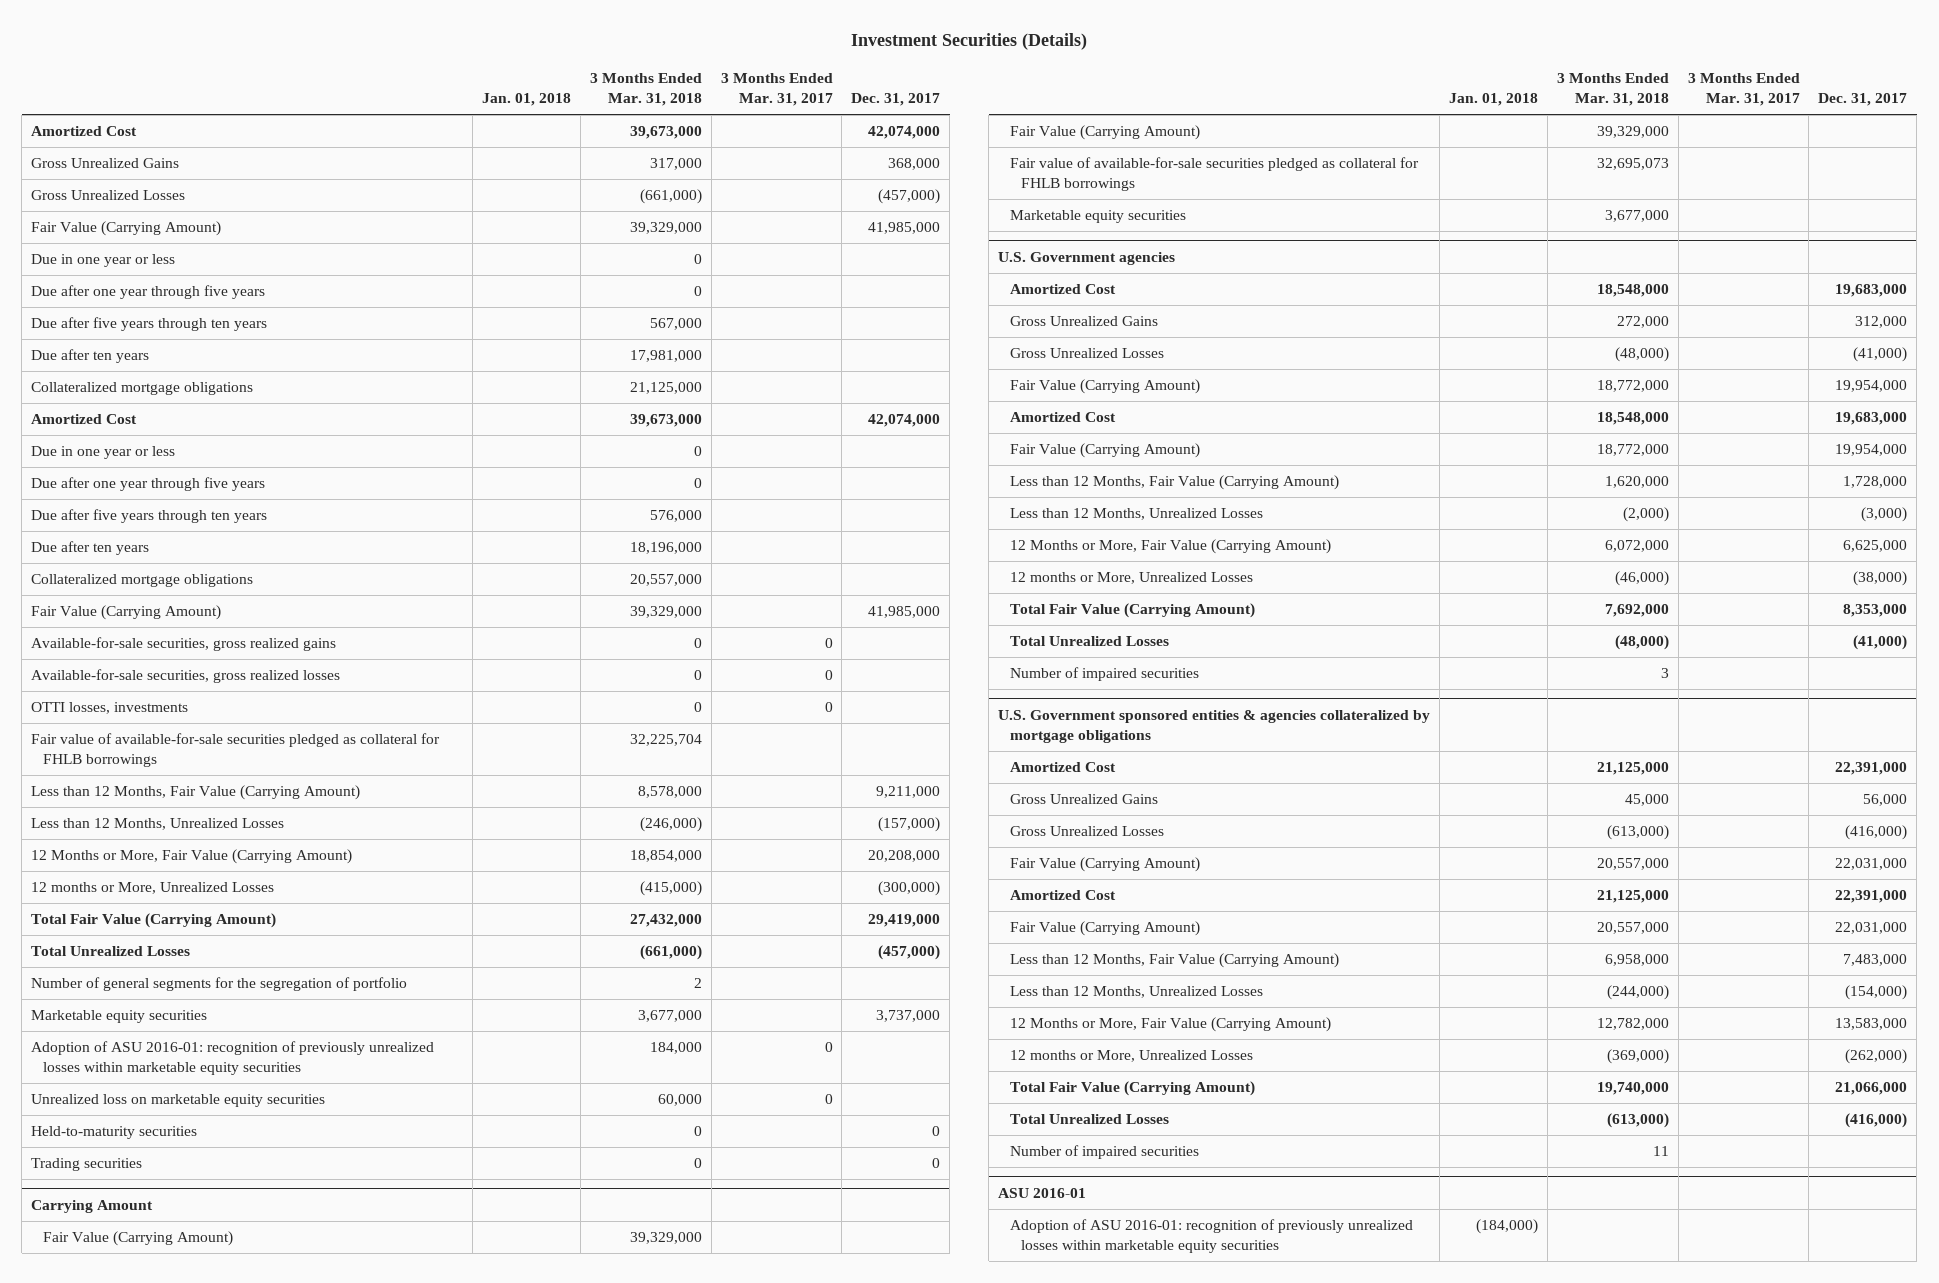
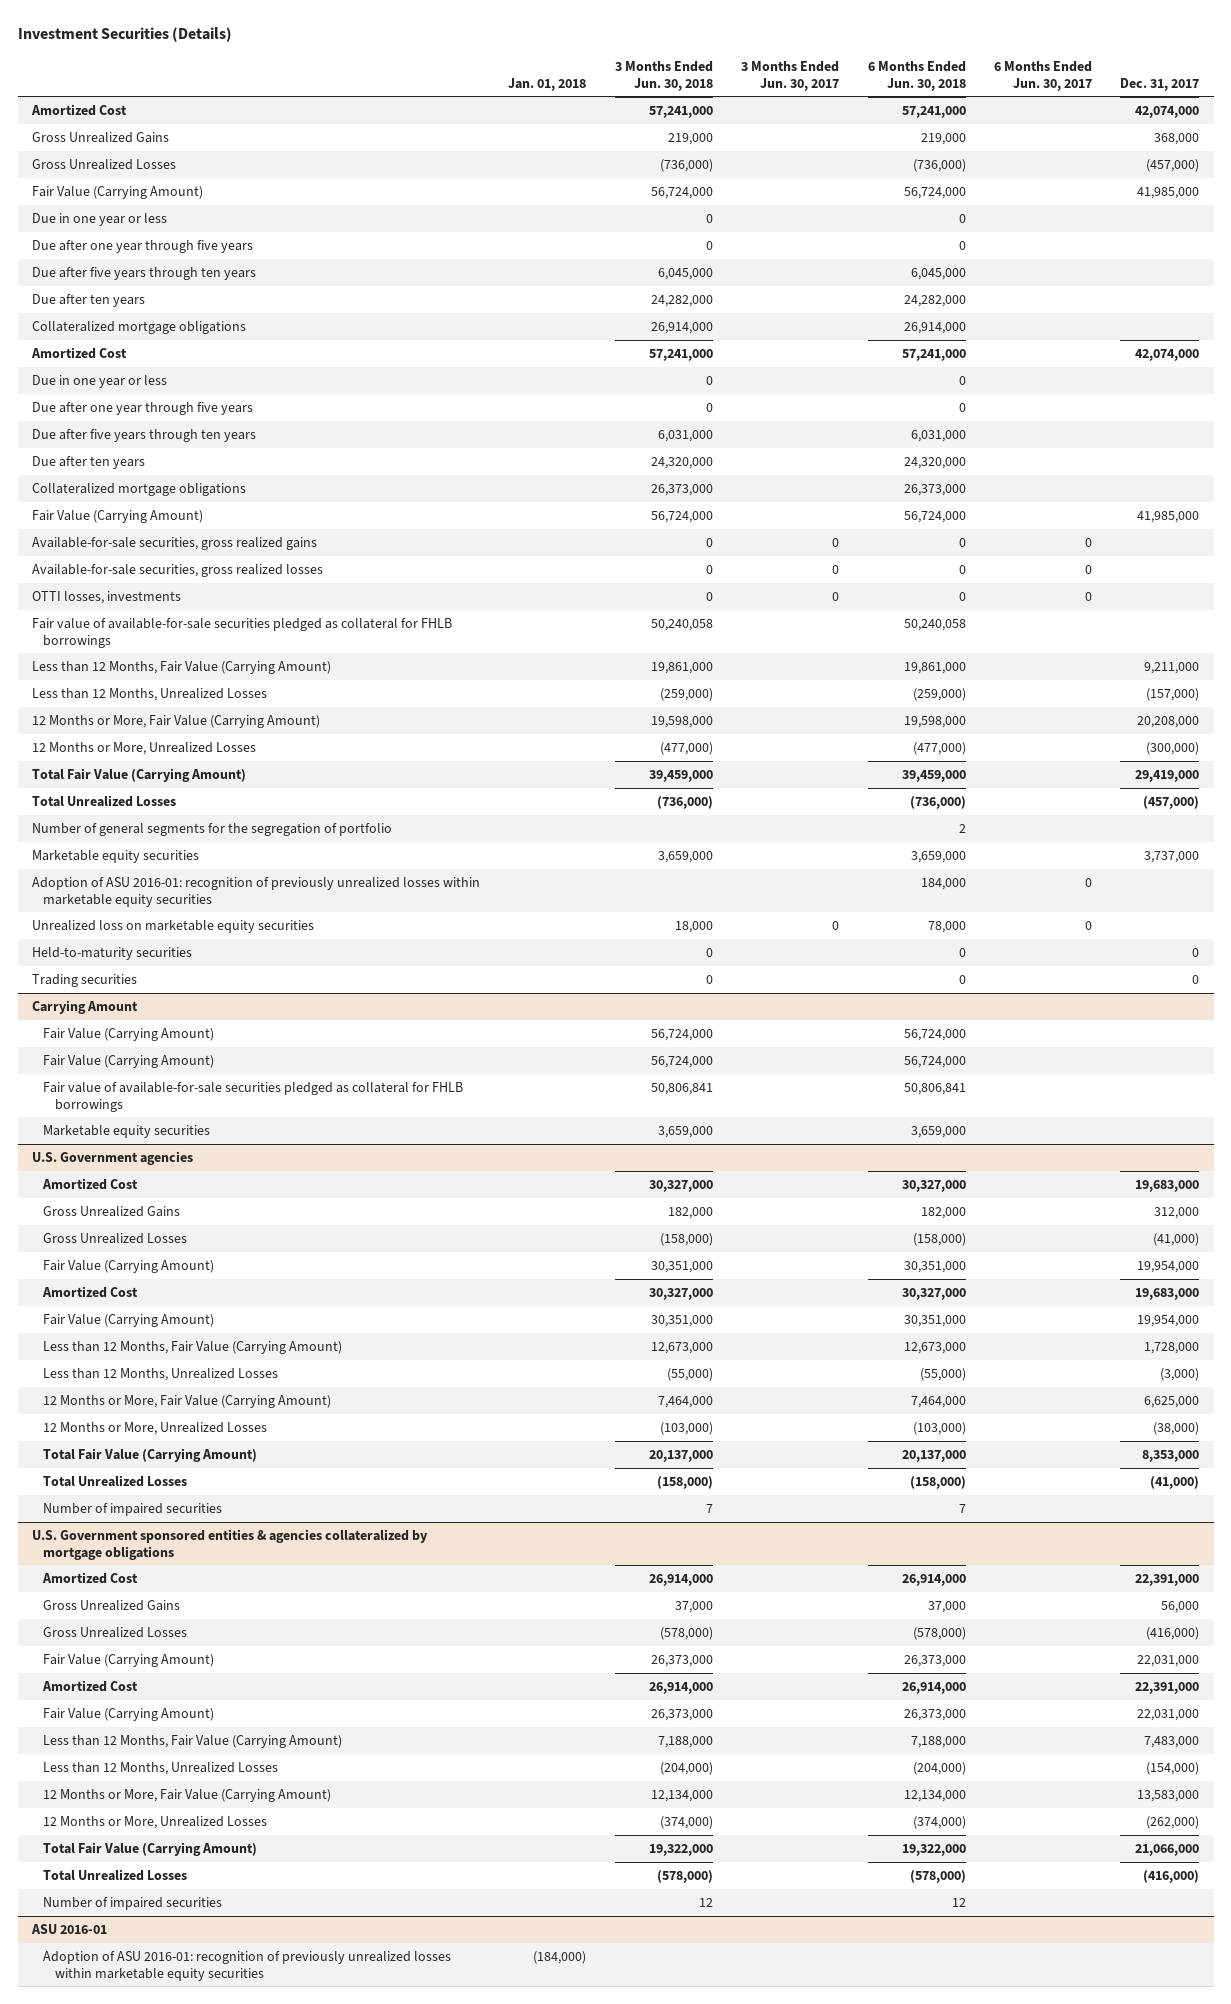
- | Jan. 01, 2018 | 3 Months Ended Mar. 31, 2018 | 3 Months Ended Mar. 31, 2017 | Dec. 31, 2017
+ | Jan. 01, 2018 | 3 Months Ended Jun. 30, 2018 | 3 Months Ended Jun. 30, 2017 | 6 Months Ended Jun. 30, 2018 | 6 Months Ended Jun. 30, 2017 | Dec. 31, 2017
- 12 months or More, Unrealized Losses | | (415,000) | | (300,000)
+ 12 Months or More, Unrealized Losses | | (477,000) | | (477,000) | | (300,000)
@ U.S. Government agencies
- 12 months or More, Unrealized Losses | | (46,000) | | (38,000)
+ 12 Months or More, Unrealized Losses | | (103,000) | | (103,000) | | (38,000)
@ U.S. Government sponsored entities & agencies collateralized by mortgage obligations
- 12 months or More, Unrealized Losses | | (369,000) | | (262,000)
+ 12 Months or More, Unrealized Losses | | (374,000) | | (374,000) | | (262,000)

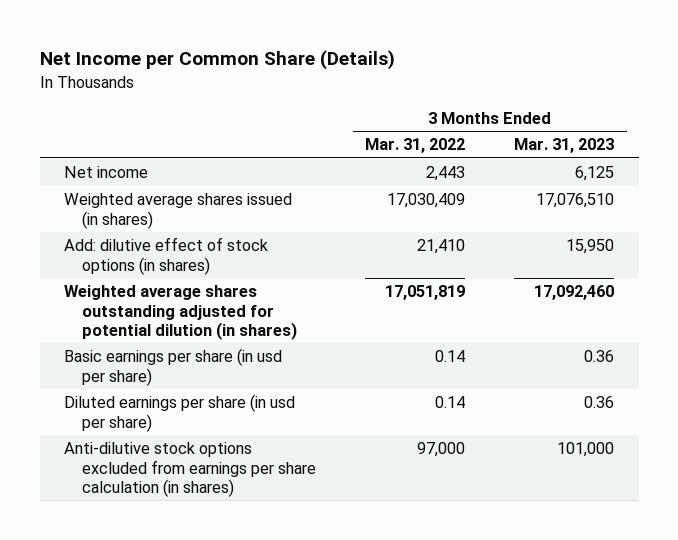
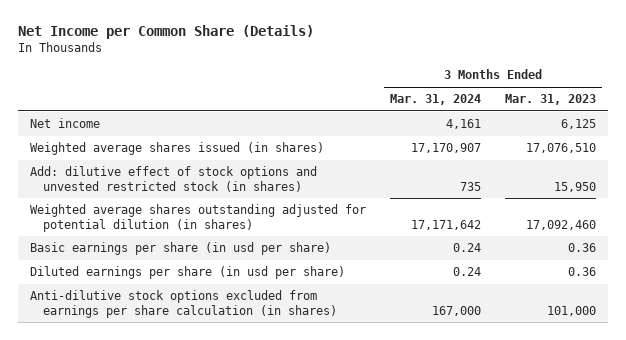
- | 3 Months Ended Mar. 31, 2022 | 3 Months Ended Mar. 31, 2023
+ | 3 Months Ended Mar. 31, 2024 | 3 Months Ended Mar. 31, 2023
- Add: dilutive effect of stock options (in shares) | 21,410 | 15,950
+ Add: dilutive effect of stock options and unvested restricted stock (in shares) | 735 | 15,950

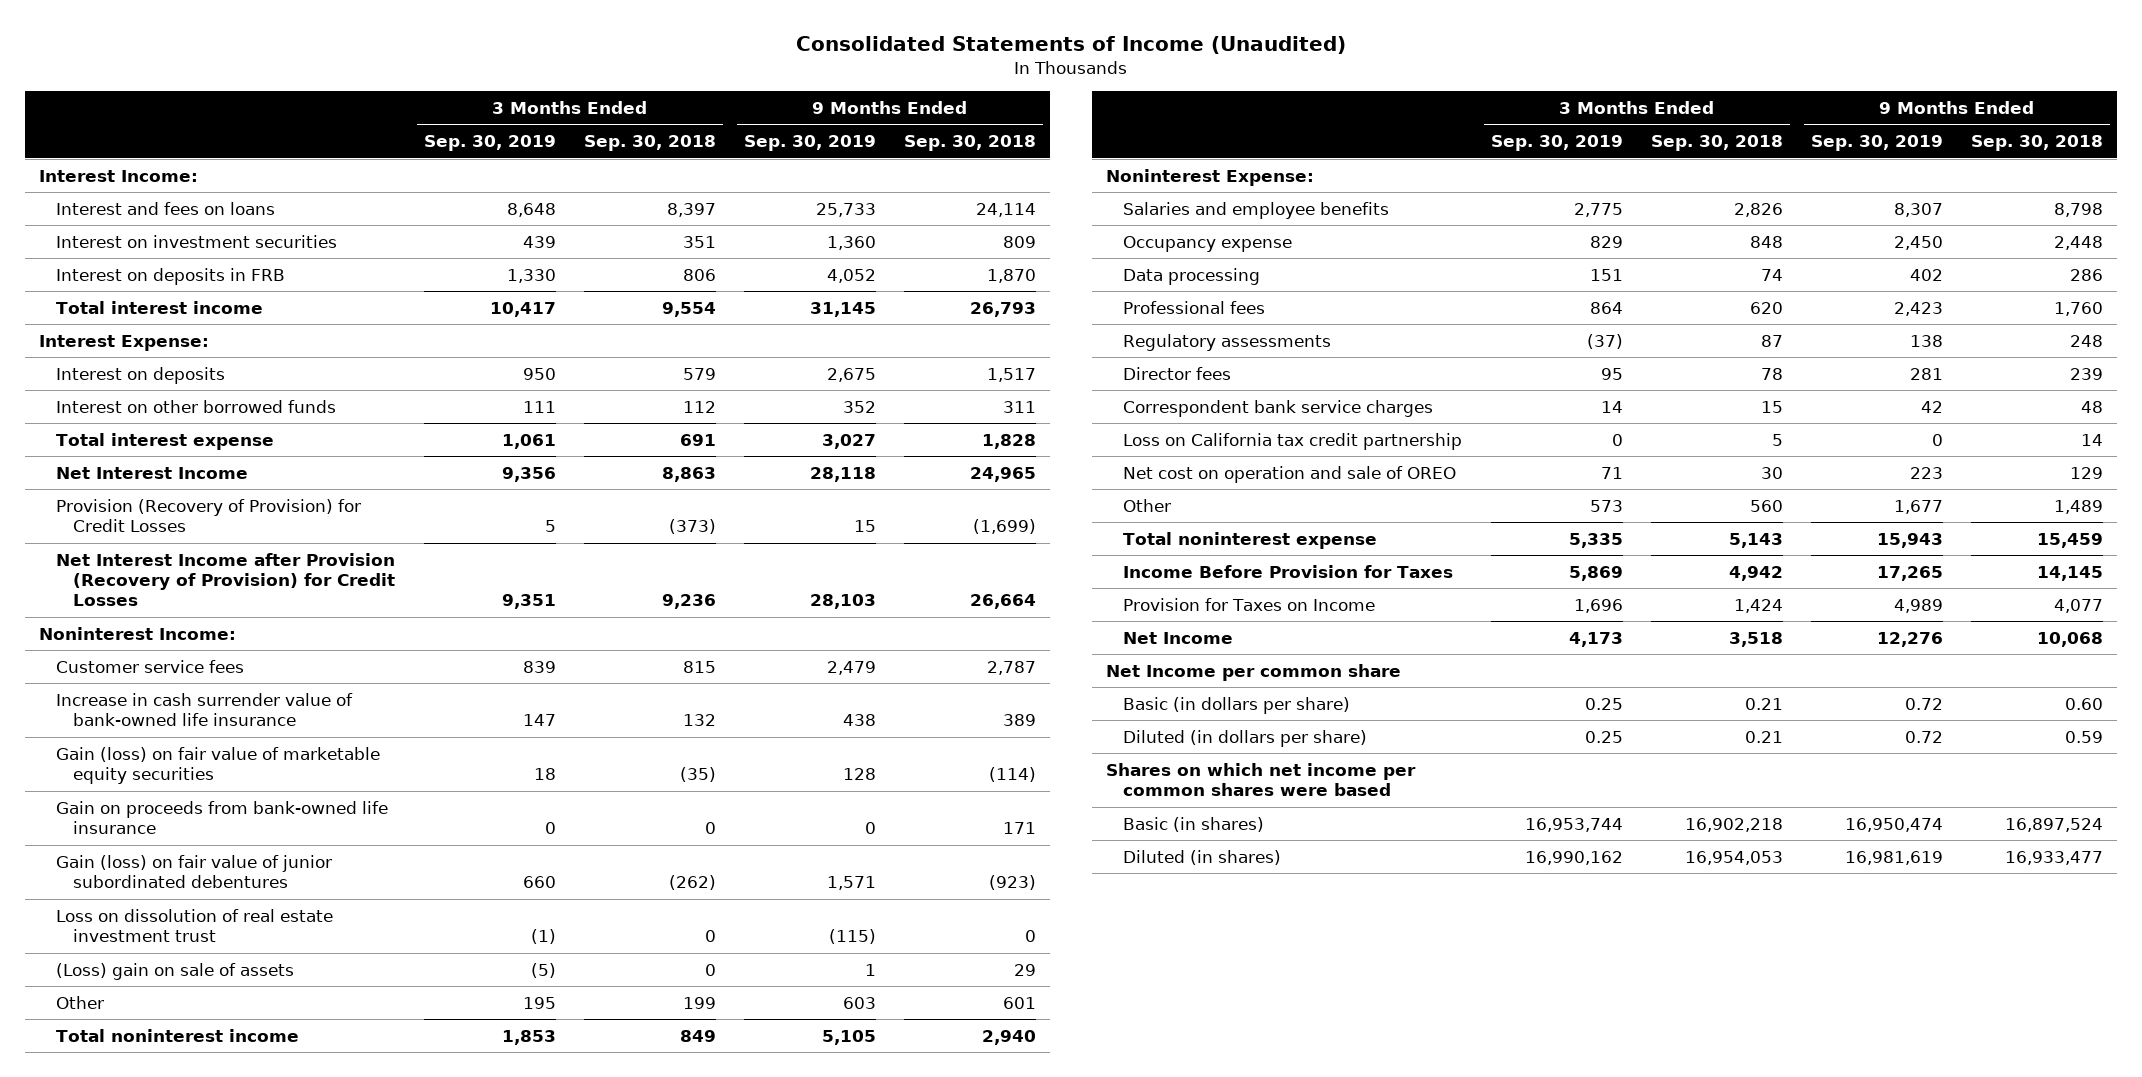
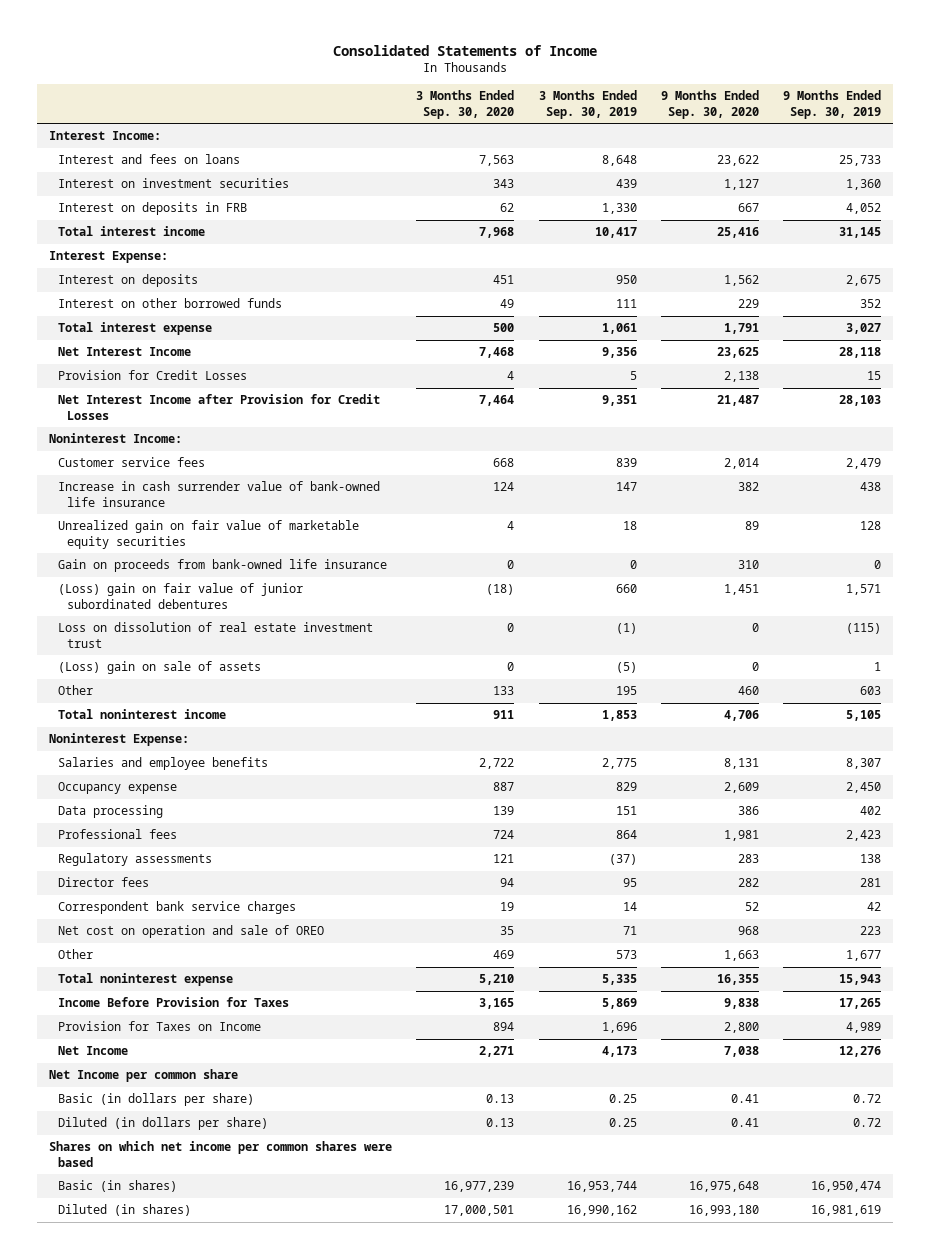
- Consolidated Statements of Income (Unaudited)
+ Consolidated Statements of Income
- | 3 Months Ended Sep. 30, 2019 | 3 Months Ended Sep. 30, 2018 | 9 Months Ended Sep. 30, 2019 | 9 Months Ended Sep. 30, 2018
+ | 3 Months Ended Sep. 30, 2020 | 3 Months Ended Sep. 30, 2019 | 9 Months Ended Sep. 30, 2020 | 9 Months Ended Sep. 30, 2019
- Provision (Recovery of Provision) for Credit Losses | 5 | (373) | 15 | (1,699)
- Net Interest Income after Provision (Recovery of Provision) for Credit Losses | 9,351 | 9,236 | 28,103 | 26,664
+ Provision for Credit Losses | 4 | 5 | 2,138 | 15
+ Net Interest Income after Provision for Credit Losses | 7,464 | 9,351 | 21,487 | 28,103
- Gain (loss) on fair value of marketable equity securities | 18 | (35) | 128 | (114)
+ Unrealized gain on fair value of marketable equity securities | 4 | 18 | 89 | 128
- Gain (loss) on fair value of junior subordinated debentures | 660 | (262) | 1,571 | (923)
+ (Loss) gain on fair value of junior subordinated debentures | (18) | 660 | 1,451 | 1,571
- Loss on California tax credit partnership | 0 | 5 | 0 | 14

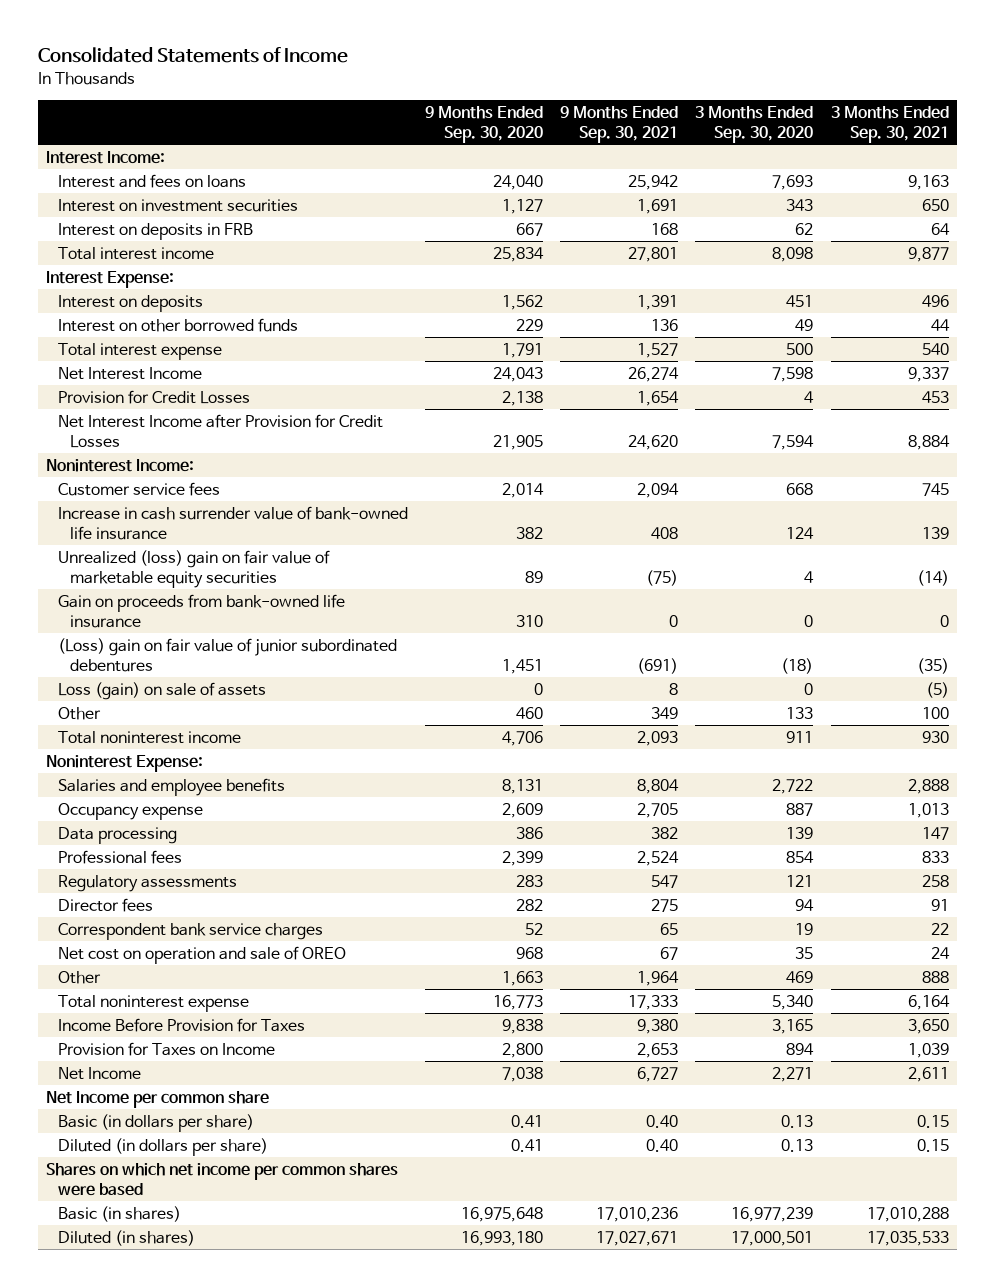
- | 3 Months Ended Sep. 30, 2020 | 3 Months Ended Sep. 30, 2019 | 9 Months Ended Sep. 30, 2020 | 9 Months Ended Sep. 30, 2019
+ | 9 Months Ended Sep. 30, 2020 | 9 Months Ended Sep. 30, 2021 | 3 Months Ended Sep. 30, 2020 | 3 Months Ended Sep. 30, 2021
- Interest and fees on loans | 7,563 | 8,648 | 23,622 | 25,733
+ Interest and fees on loans | 24,040 | 25,942 | 7,693 | 9,163
- Total interest income | 7,968 | 10,417 | 25,416 | 31,145
+ Total interest income | 25,834 | 27,801 | 8,098 | 9,877
- Net Interest Income | 7,468 | 9,356 | 23,625 | 28,118
+ Net Interest Income | 24,043 | 26,274 | 7,598 | 9,337
- Net Interest Income after Provision for Credit Losses | 7,464 | 9,351 | 21,487 | 28,103
+ Net Interest Income after Provision for Credit Losses | 21,905 | 24,620 | 7,594 | 8,884
- Unrealized gain on fair value of marketable equity securities | 4 | 18 | 89 | 128
+ Unrealized (loss) gain on fair value of marketable equity securities | 89 | (75) | 4 | (14)
- Loss on dissolution of real estate investment trust | 0 | (1) | 0 | (115)
- (Loss) gain on sale of assets | 0 | (5) | 0 | 1
+ Loss (gain) on sale of assets | 0 | 8 | 0 | (5)
- Professional fees | 724 | 864 | 1,981 | 2,423
+ Professional fees | 2,399 | 2,524 | 854 | 833
- Total noninterest expense | 5,210 | 5,335 | 16,355 | 15,943
+ Total noninterest expense | 16,773 | 17,333 | 5,340 | 6,164

